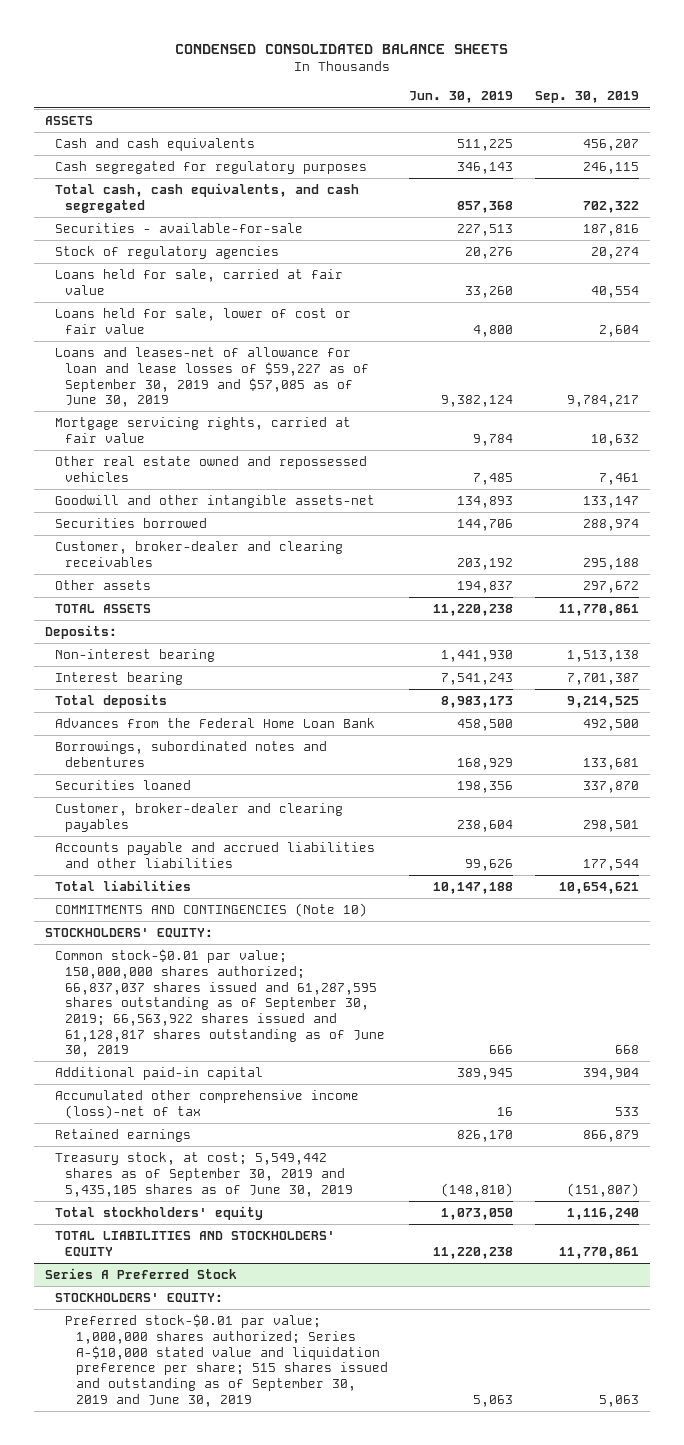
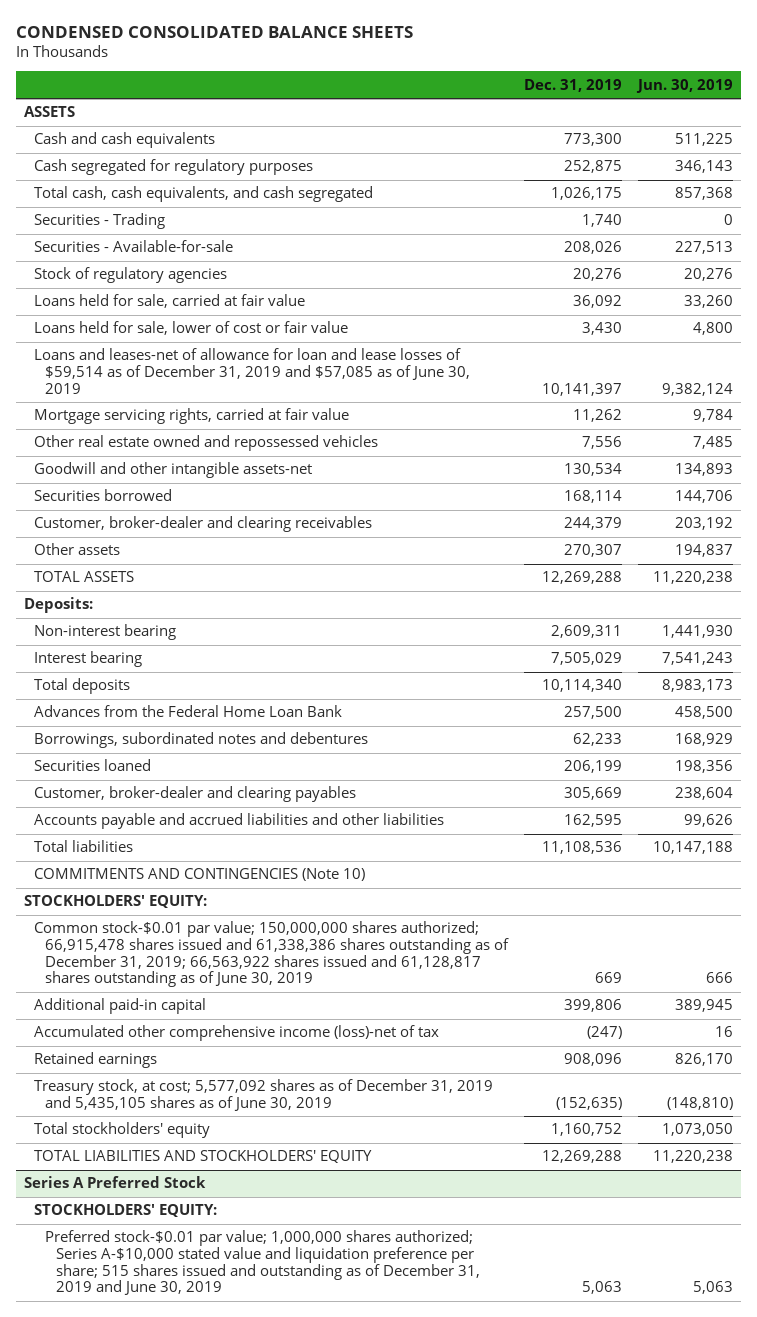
- | Jun. 30, 2019 | Sep. 30, 2019
+ | Dec. 31, 2019 | Jun. 30, 2019
- Securities - available-for-sale | 227,513 | 187,816
+ Securities - Trading | 1,740 | 0
+ Securities - Available-for-sale | 208,026 | 227,513
- Loans and leases-net of allowance for loan and lease losses of $59,227 as of September 30, 2019 and $57,085 as of June 30, 2019 | 9,382,124 | 9,784,217
+ Loans and leases-net of allowance for loan and lease losses of $59,514 as of December 31, 2019 and $57,085 as of June 30, 2019 | 10,141,397 | 9,382,124
- Common stock-$0.01 par value; 150,000,000 shares authorized; 66,837,037 shares issued and 61,287,595 shares outstanding as of September 30, 2019; 66,563,922 shares issued and 61,128,817 shares outstanding as of June 30, 2019 | 666 | 668
+ Common stock-$0.01 par value; 150,000,000 shares authorized; 66,915,478 shares issued and 61,338,386 shares outstanding as of December 31, 2019; 66,563,922 shares issued and 61,128,817 shares outstanding as of June 30, 2019 | 669 | 666
- Treasury stock, at cost; 5,549,442 shares as of September 30, 2019 and 5,435,105 shares as of June 30, 2019 | (148,810) | (151,807)
+ Treasury stock, at cost; 5,577,092 shares as of December 31, 2019 and 5,435,105 shares as of June 30, 2019 | (152,635) | (148,810)
@ Series A Preferred Stock
- Preferred stock-$0.01 par value; 1,000,000 shares authorized; Series A-$10,000 stated value and liquidation preference per share; 515 shares issued and outstanding as of September 30, 2019 and June 30, 2019 | 5,063 | 5,063
+ Preferred stock-$0.01 par value; 1,000,000 shares authorized; Series A-$10,000 stated value and liquidation preference per share; 515 shares issued and outstanding as of December 31, 2019 and June 30, 2019 | 5,063 | 5,063

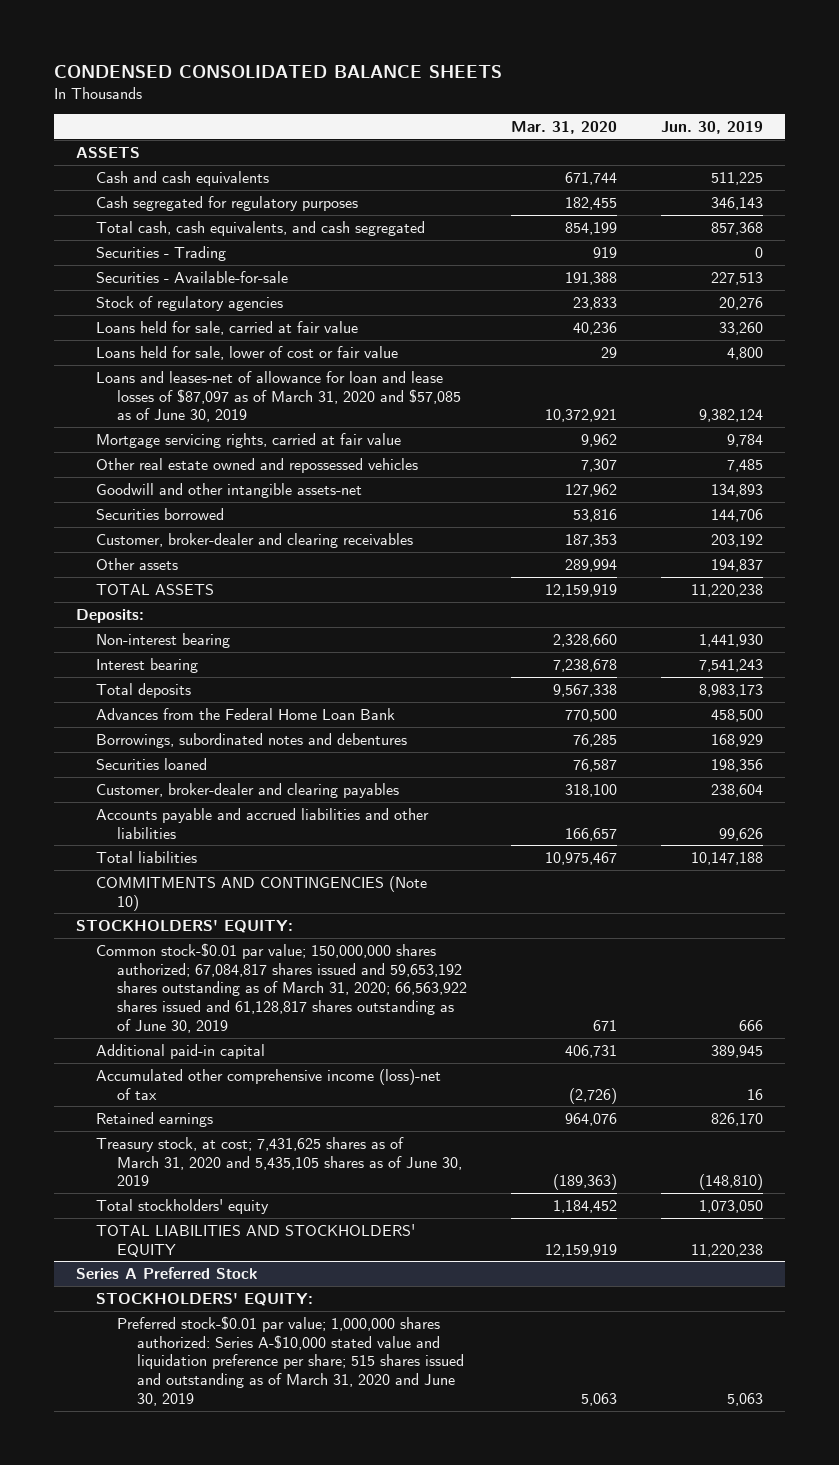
- | Dec. 31, 2019 | Jun. 30, 2019
+ | Mar. 31, 2020 | Jun. 30, 2019
- Loans and leases-net of allowance for loan and lease losses of $59,514 as of December 31, 2019 and $57,085 as of June 30, 2019 | 10,141,397 | 9,382,124
+ Loans and leases-net of allowance for loan and lease losses of $87,097 as of March 31, 2020 and $57,085 as of June 30, 2019 | 10,372,921 | 9,382,124
- Common stock-$0.01 par value; 150,000,000 shares authorized; 66,915,478 shares issued and 61,338,386 shares outstanding as of December 31, 2019; 66,563,922 shares issued and 61,128,817 shares outstanding as of June 30, 2019 | 669 | 666
+ Common stock-$0.01 par value; 150,000,000 shares authorized; 67,084,817 shares issued and 59,653,192 shares outstanding as of March 31, 2020; 66,563,922 shares issued and 61,128,817 shares outstanding as of June 30, 2019 | 671 | 666
- Treasury stock, at cost; 5,577,092 shares as of December 31, 2019 and 5,435,105 shares as of June 30, 2019 | (152,635) | (148,810)
+ Treasury stock, at cost; 7,431,625 shares as of March 31, 2020 and 5,435,105 shares as of June 30, 2019 | (189,363) | (148,810)
@ Series A Preferred Stock
- Preferred stock-$0.01 par value; 1,000,000 shares authorized; Series A-$10,000 stated value and liquidation preference per share; 515 shares issued and outstanding as of December 31, 2019 and June 30, 2019 | 5,063 | 5,063
+ Preferred stock-$0.01 par value; 1,000,000 shares authorized: Series A-$10,000 stated value and liquidation preference per share; 515 shares issued and outstanding as of March 31, 2020 and June 30, 2019 | 5,063 | 5,063

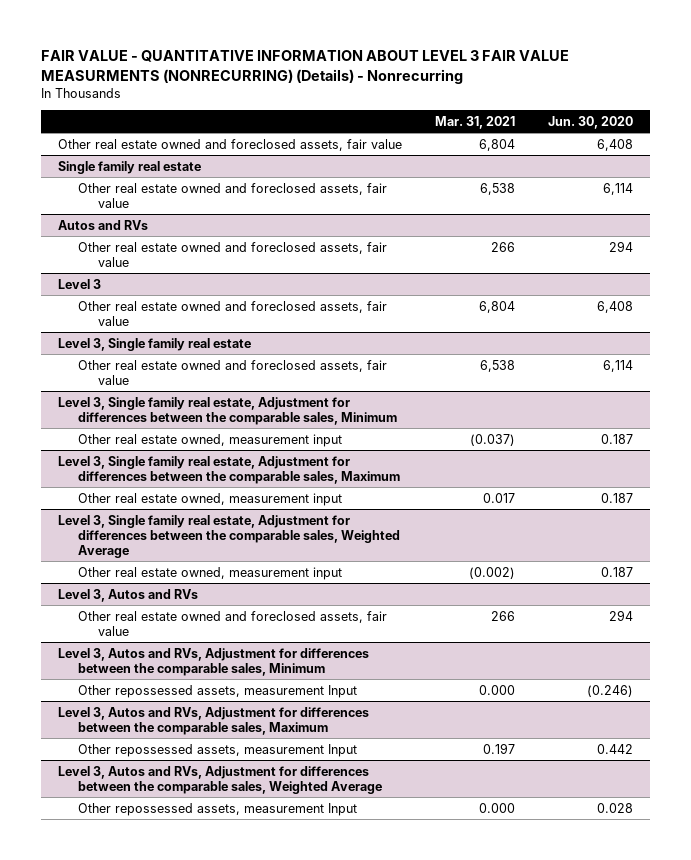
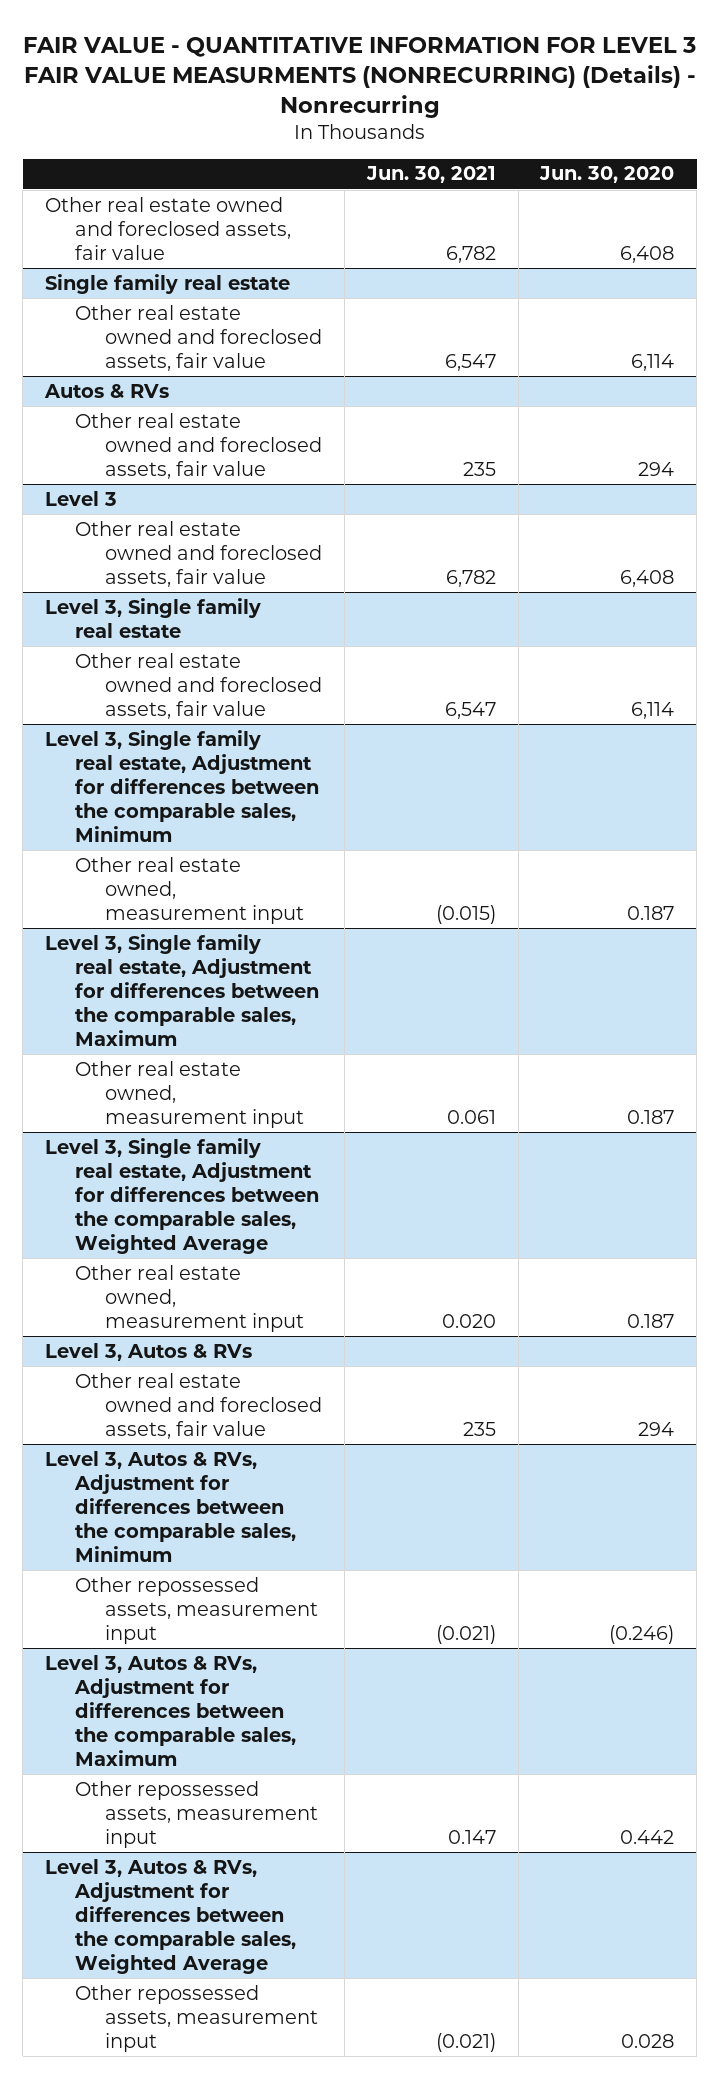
- FAIR VALUE - QUANTITATIVE INFORMATION ABOUT LEVEL 3 FAIR VALUE MEASURMENTS (NONRECURRING) (Details) - Nonrecurring
+ FAIR VALUE - QUANTITATIVE INFORMATION FOR LEVEL 3 FAIR VALUE MEASURMENTS (NONRECURRING) (Details) - Nonrecurring
- | Mar. 31, 2021 | Jun. 30, 2020
+ | Jun. 30, 2021 | Jun. 30, 2020
- Autos and RVs
+ Autos & RVs
- Level 3, Autos and RVs
+ Level 3, Autos & RVs
- Level 3, Autos and RVs, Adjustment for differences between the comparable sales, Minimum
- Other repossessed assets, measurement Input | 0.000 | (0.246)
- Level 3, Autos and RVs, Adjustment for differences between the comparable sales, Maximum
- Other repossessed assets, measurement Input | 0.197 | 0.442
- Level 3, Autos and RVs, Adjustment for differences between the comparable sales, Weighted Average
- Other repossessed assets, measurement Input | 0.000 | 0.028
+ Level 3, Autos & RVs, Adjustment for differences between the comparable sales, Minimum
+ Other repossessed assets, measurement input | (0.021) | (0.246)
+ Level 3, Autos & RVs, Adjustment for differences between the comparable sales, Maximum
+ Other repossessed assets, measurement input | 0.147 | 0.442
+ Level 3, Autos & RVs, Adjustment for differences between the comparable sales, Weighted Average
+ Other repossessed assets, measurement input | (0.021) | 0.028

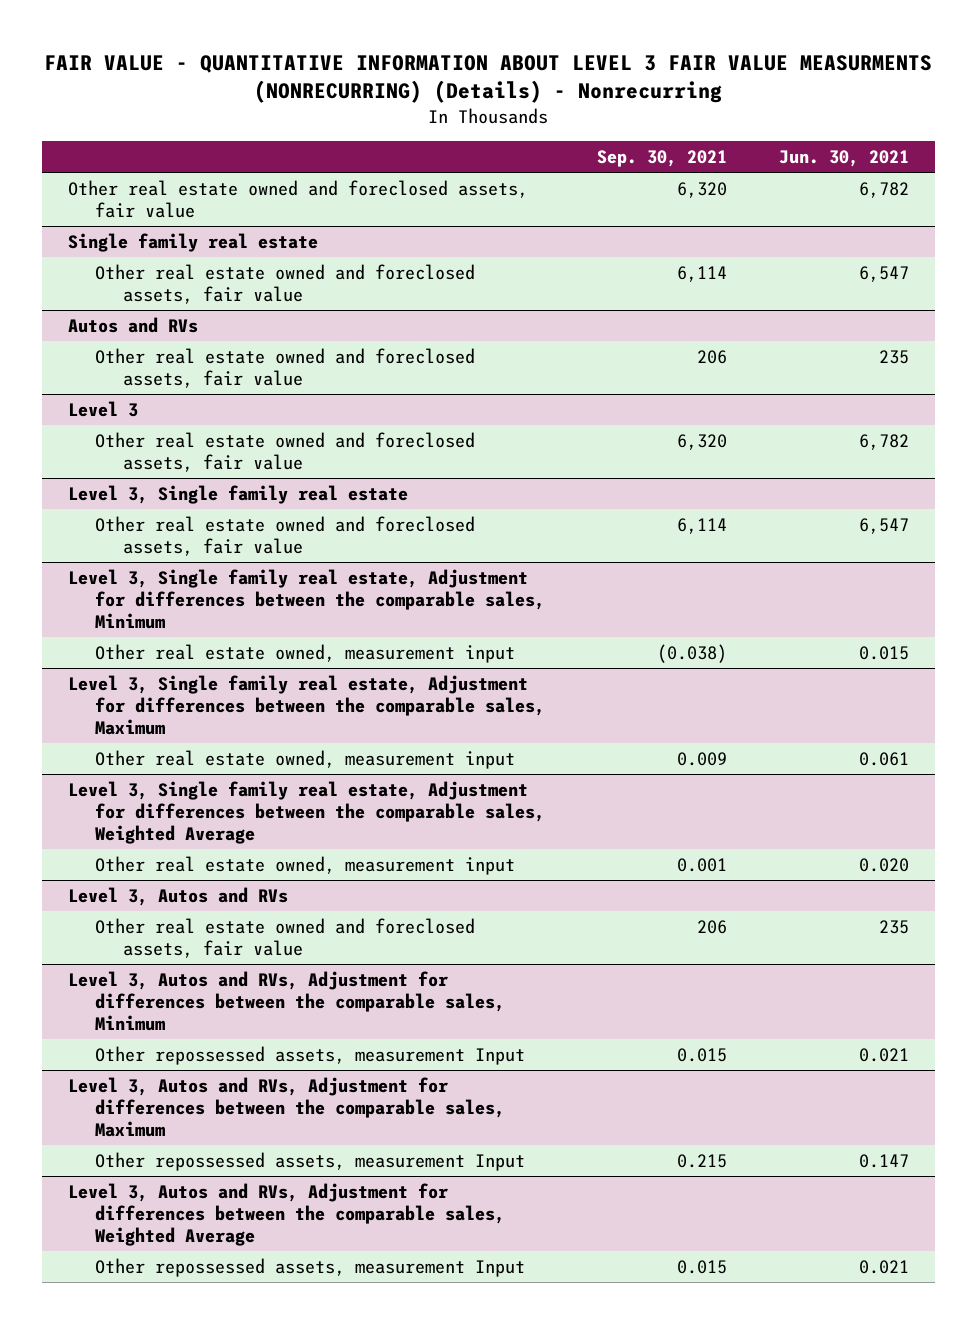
- FAIR VALUE - QUANTITATIVE INFORMATION FOR LEVEL 3 FAIR VALUE MEASURMENTS (NONRECURRING) (Details) - Nonrecurring
+ FAIR VALUE - QUANTITATIVE INFORMATION ABOUT LEVEL 3 FAIR VALUE MEASURMENTS (NONRECURRING) (Details) - Nonrecurring
- | Jun. 30, 2021 | Jun. 30, 2020
+ | Sep. 30, 2021 | Jun. 30, 2021
- Autos & RVs
+ Autos and RVs
@ Level 3, Single family real estate, Adjustment for differences between the comparable sales, Minimum
- Other real estate owned, measurement input | (0.015) | 0.187
+ Other real estate owned, measurement input | (0.038) | 0.015
- Level 3, Autos & RVs
+ Level 3, Autos and RVs
- Level 3, Autos & RVs, Adjustment for differences between the comparable sales, Minimum
- Other repossessed assets, measurement input | (0.021) | (0.246)
- Level 3, Autos & RVs, Adjustment for differences between the comparable sales, Maximum
- Other repossessed assets, measurement input | 0.147 | 0.442
- Level 3, Autos & RVs, Adjustment for differences between the comparable sales, Weighted Average
- Other repossessed assets, measurement input | (0.021) | 0.028
+ Level 3, Autos and RVs, Adjustment for differences between the comparable sales, Minimum
+ Other repossessed assets, measurement Input | 0.015 | 0.021
+ Level 3, Autos and RVs, Adjustment for differences between the comparable sales, Maximum
+ Other repossessed assets, measurement Input | 0.215 | 0.147
+ Level 3, Autos and RVs, Adjustment for differences between the comparable sales, Weighted Average
+ Other repossessed assets, measurement Input | 0.015 | 0.021

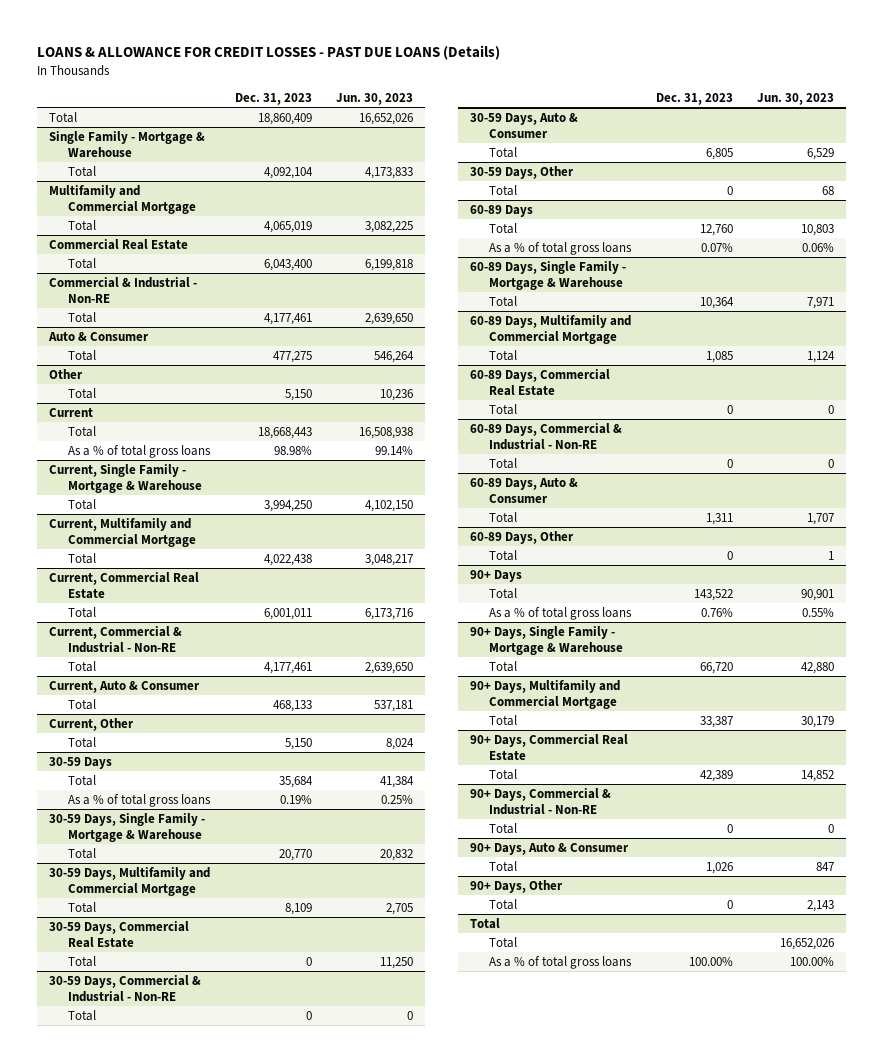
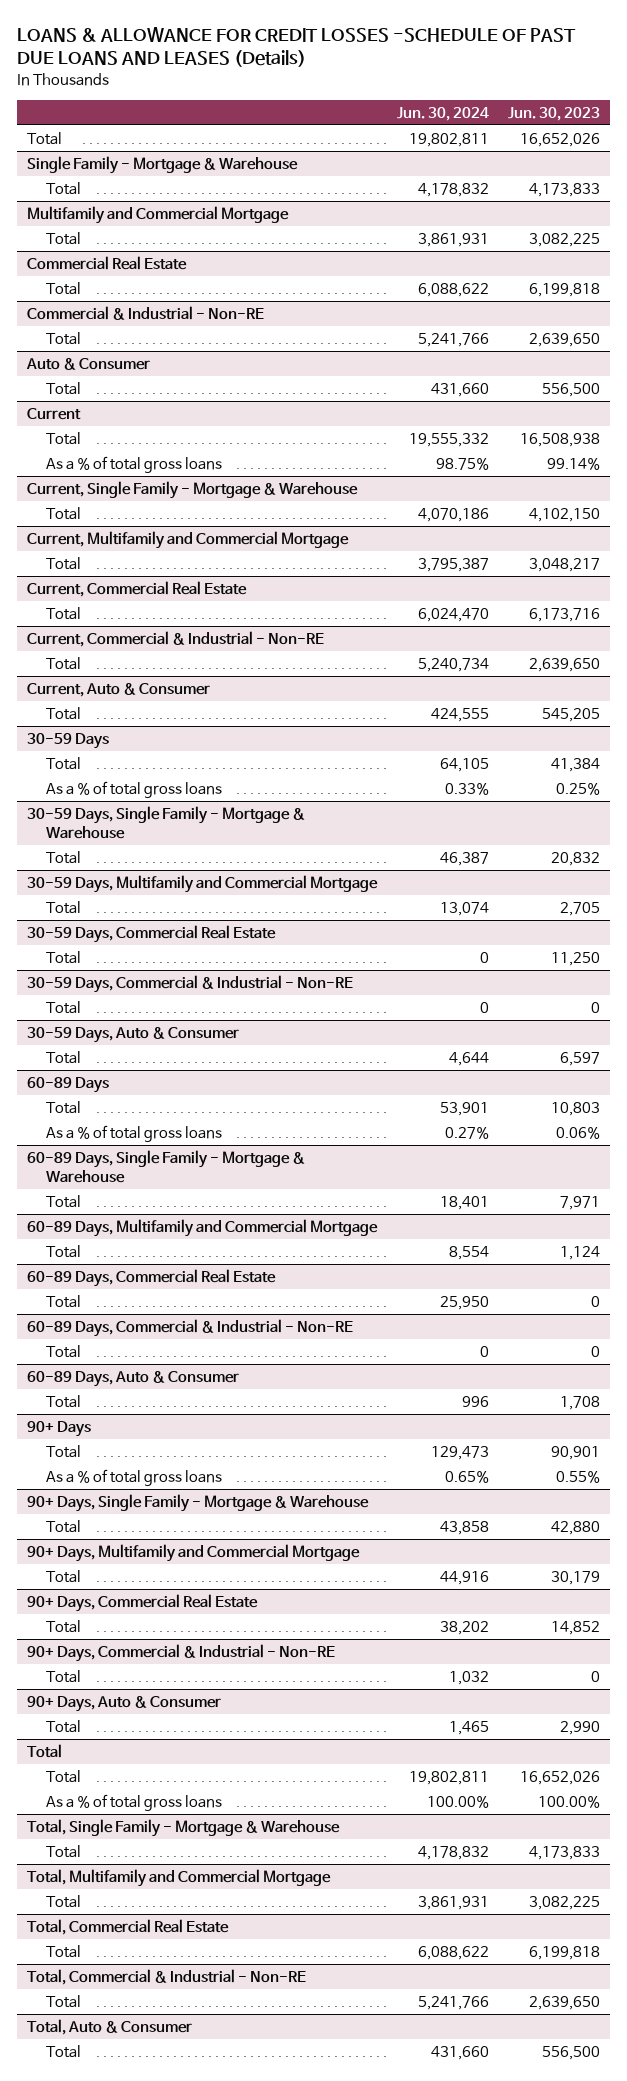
- LOANS & ALLOWANCE FOR CREDIT LOSSES - PAST DUE LOANS (Details)
+ LOANS & ALLOWANCE FOR CREDIT LOSSES -SCHEDULE OF PAST DUE LOANS AND LEASES (Details)
- | Dec. 31, 2023 | Jun. 30, 2023
+ | Jun. 30, 2024 | Jun. 30, 2023
@ Auto & Consumer
- Total | 477,275 | 546,264
- Other
- Total | 5,150 | 10,236
@ Auto & Consumer
+ Total | 431,660 | 556,500
@ Current, Auto & Consumer
- Total | 468,133 | 537,181
- Current, Other
- Total | 5,150 | 8,024
@ Current, Auto & Consumer
+ Total | 424,555 | 545,205
@ 30-59 Days, Auto & Consumer
- Total | 6,805 | 6,529
- 30-59 Days, Other
- Total | 0 | 68
@ 30-59 Days, Auto & Consumer
+ Total | 4,644 | 6,597
@ 60-89 Days, Auto & Consumer
- Total | 1,311 | 1,707
- 60-89 Days, Other
- Total | 0 | 1
@ 60-89 Days, Auto & Consumer
+ Total | 996 | 1,708
@ 90+ Days, Auto & Consumer
- Total | 1,026 | 847
- 90+ Days, Other
- Total | 0 | 2,143
@ 90+ Days, Auto & Consumer
+ Total | 1,465 | 2,990
+ Total, Single Family - Mortgage & Warehouse
+ Total | 4,178,832 | 4,173,833
+ Total, Multifamily and Commercial Mortgage
+ Total | 3,861,931 | 3,082,225
+ Total, Commercial Real Estate
+ Total | 6,088,622 | 6,199,818
+ Total, Commercial & Industrial - Non-RE
+ Total | 5,241,766 | 2,639,650
+ Total, Auto & Consumer
+ Total | 431,660 | 556,500

